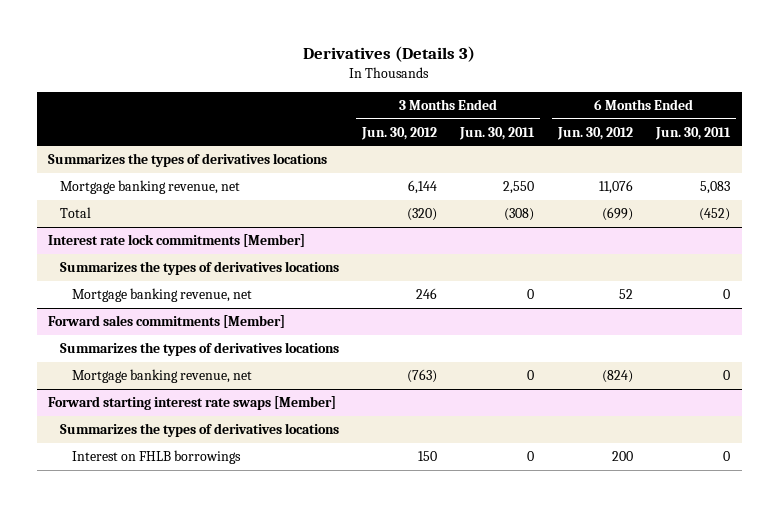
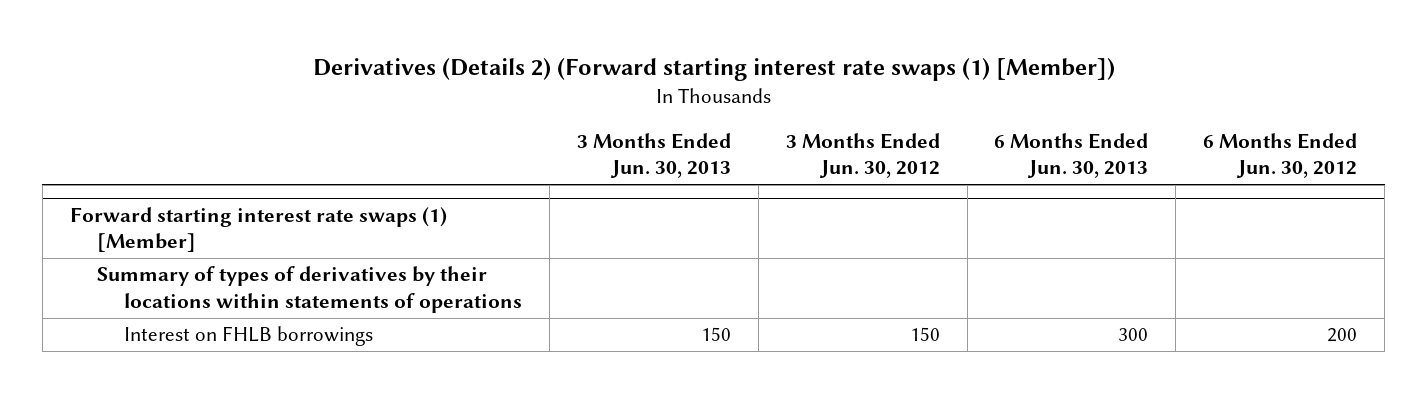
- Derivatives (Details 3)
+ Derivatives (Details 2) (Forward starting interest rate swaps (1) [Member])
- | 3 Months Ended Jun. 30, 2012 | 3 Months Ended Jun. 30, 2011 | 6 Months Ended Jun. 30, 2012 | 6 Months Ended Jun. 30, 2011
+ | 3 Months Ended Jun. 30, 2013 | 3 Months Ended Jun. 30, 2012 | 6 Months Ended Jun. 30, 2013 | 6 Months Ended Jun. 30, 2012
- Summarizes the types of derivatives locations
- Mortgage banking revenue, net | 6,144 | 2,550 | 11,076 | 5,083
- Total | (320) | (308) | (699) | (452)
- Interest rate lock commitments [Member]
- Summarizes the types of derivatives locations
- Mortgage banking revenue, net | 246 | 0 | 52 | 0
- Forward sales commitments [Member]
- Summarizes the types of derivatives locations
- Mortgage banking revenue, net | (763) | 0 | (824) | 0
- Forward starting interest rate swaps [Member]
- Summarizes the types of derivatives locations
+ Forward starting interest rate swaps (1) [Member]
+ Summary of types of derivatives by their locations within statements of operations

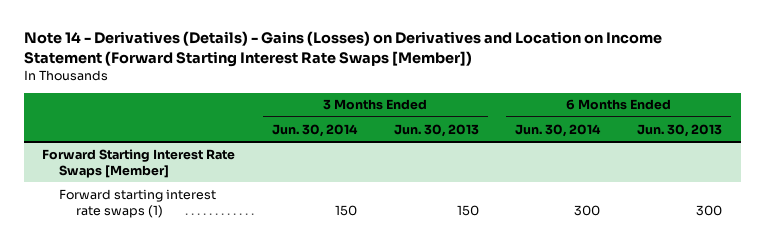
- Derivatives (Details 2) (Forward starting interest rate swaps (1) [Member])
+ Note 14 - Derivatives (Details) - Gains (Losses) on Derivatives and Location on Income Statement (Forward Starting Interest Rate Swaps [Member])
- | 3 Months Ended Jun. 30, 2013 | 3 Months Ended Jun. 30, 2012 | 6 Months Ended Jun. 30, 2013 | 6 Months Ended Jun. 30, 2012
+ | 3 Months Ended Jun. 30, 2014 | 3 Months Ended Jun. 30, 2013 | 6 Months Ended Jun. 30, 2014 | 6 Months Ended Jun. 30, 2013
- Forward starting interest rate swaps (1) [Member]
- Summary of types of derivatives by their locations within statements of operations
- Interest on FHLB borrowings | 150 | 150 | 300 | 200
+ Forward Starting Interest Rate Swaps [Member]
+ Forward starting interest rate swaps (1) | 150 | 150 | 300 | 300

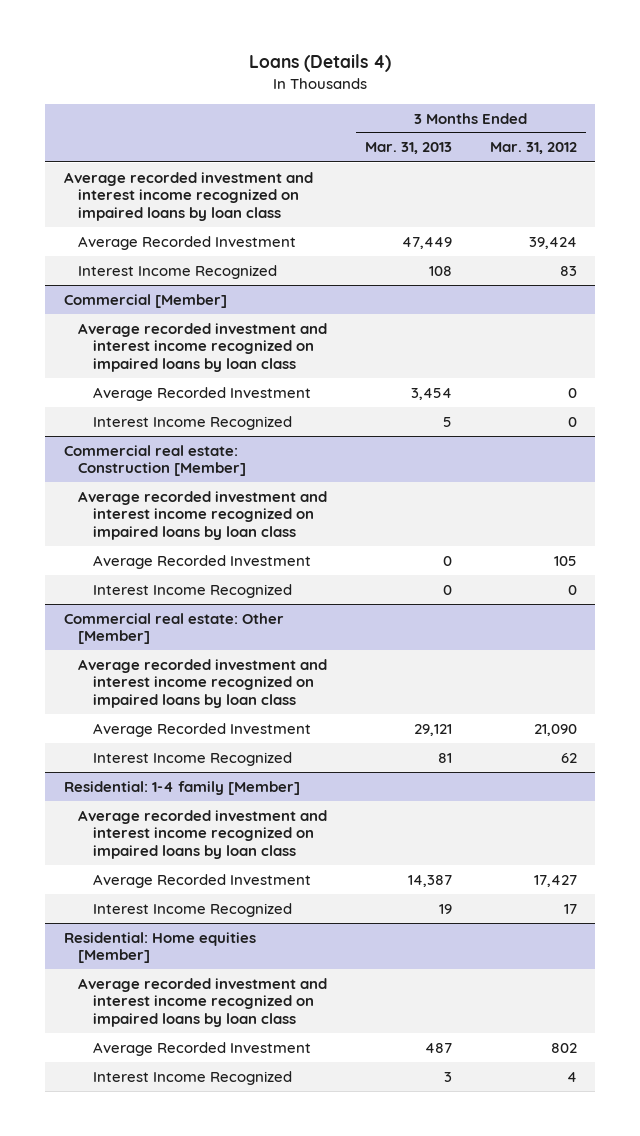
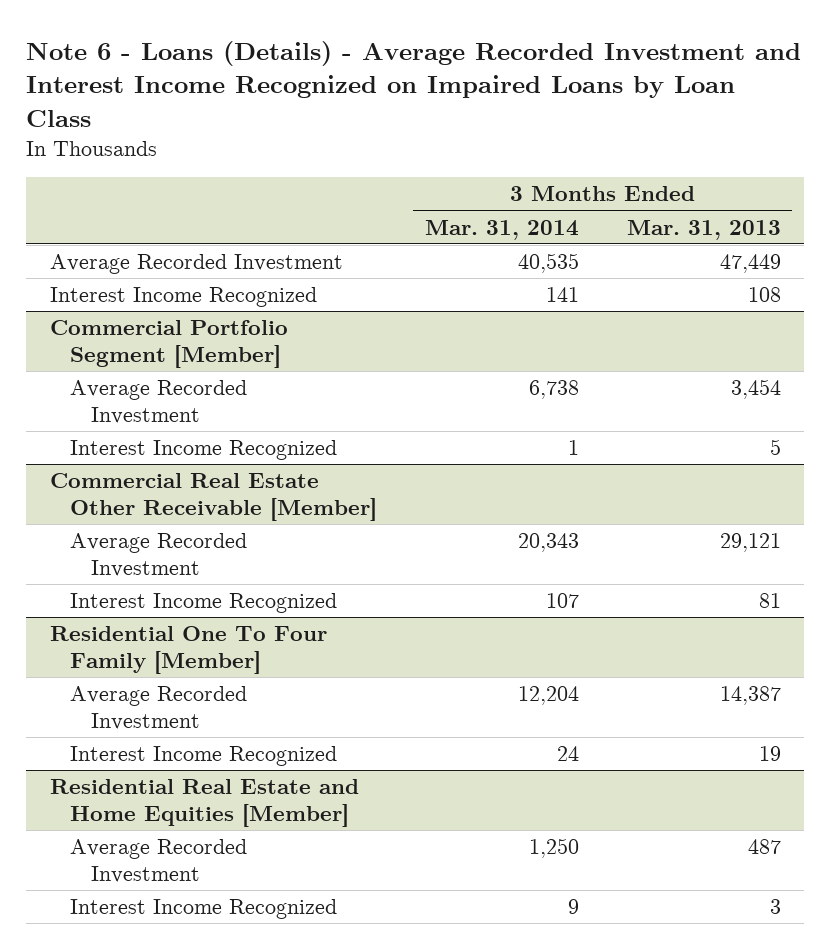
- Loans (Details 4)
+ Note 6 - Loans (Details) - Average Recorded Investment and Interest Income Recognized on Impaired Loans by Loan Class
- | 3 Months Ended Mar. 31, 2013 | 3 Months Ended Mar. 31, 2012
+ | 3 Months Ended Mar. 31, 2014 | 3 Months Ended Mar. 31, 2013
- Average recorded investment and interest income recognized on impaired loans by loan class
- Commercial [Member]
- Average recorded investment and interest income recognized on impaired loans by loan class
+ Commercial Portfolio Segment [Member]
- Commercial real estate: Construction [Member]
- Average recorded investment and interest income recognized on impaired loans by loan class
- Average Recorded Investment | 0 | 105
- Interest Income Recognized | 0 | 0
- Commercial real estate: Other [Member]
- Average recorded investment and interest income recognized on impaired loans by loan class
+ Commercial Real Estate Other Receivable [Member]
- Residential: 1-4 family [Member]
- Average recorded investment and interest income recognized on impaired loans by loan class
+ Residential One To Four Family [Member]
- Residential: Home equities [Member]
- Average recorded investment and interest income recognized on impaired loans by loan class
+ Residential Real Estate and Home Equities [Member]

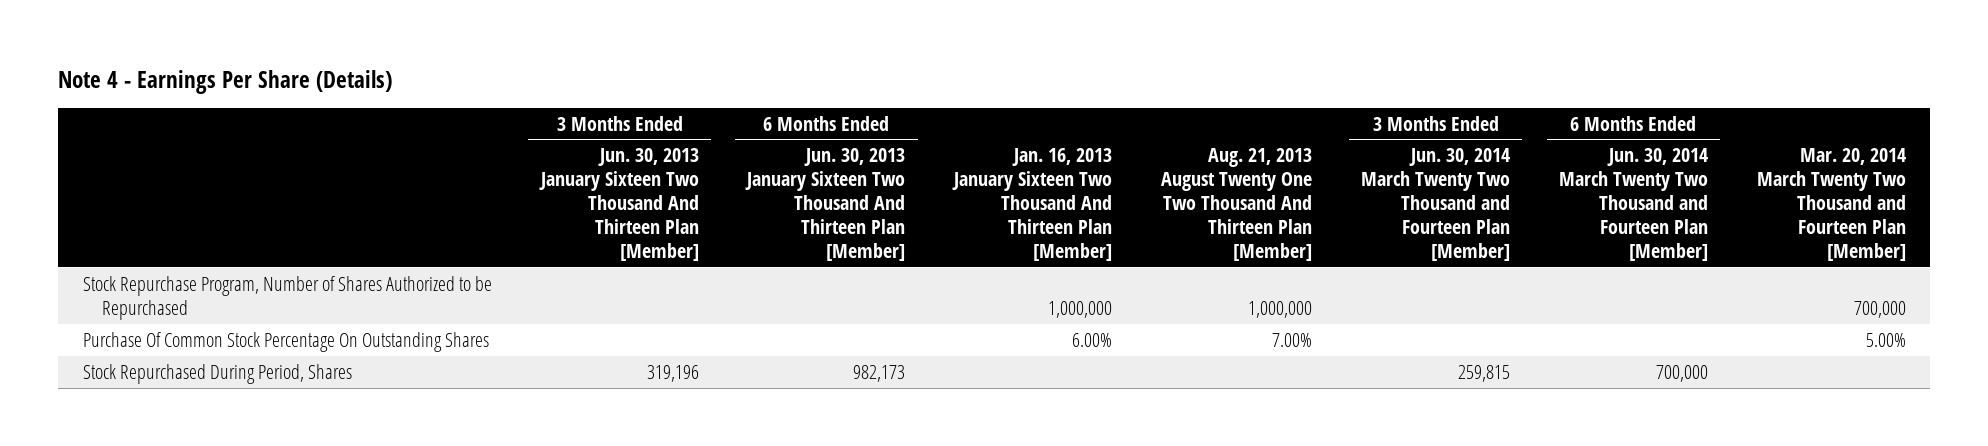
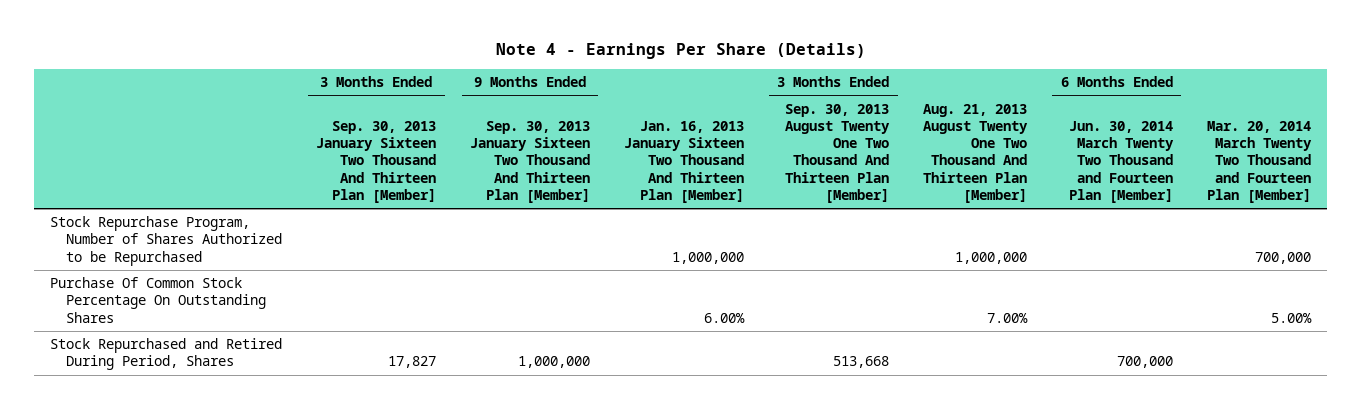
- | 3 Months Ended Jun. 30, 2013 January Sixteen Two Thousand And Thirteen Plan [Member] | 6 Months Ended Jun. 30, 2013 January Sixteen Two Thousand And Thirteen Plan [Member] | Jan. 16, 2013 January Sixteen Two Thousand And Thirteen Plan [Member] | Aug. 21, 2013 August Twenty One Two Thousand And Thirteen Plan [Member] | 3 Months Ended Jun. 30, 2014 March Twenty Two Thousand and Fourteen Plan [Member] | 6 Months Ended Jun. 30, 2014 March Twenty Two Thousand and Fourteen Plan [Member] | Mar. 20, 2014 March Twenty Two Thousand and Fourteen Plan [Member]
+ | 3 Months Ended Sep. 30, 2013 January Sixteen Two Thousand And Thirteen Plan [Member] | 9 Months Ended Sep. 30, 2013 January Sixteen Two Thousand And Thirteen Plan [Member] | Jan. 16, 2013 January Sixteen Two Thousand And Thirteen Plan [Member] | 3 Months Ended Sep. 30, 2013 August Twenty One Two Thousand And Thirteen Plan [Member] | Aug. 21, 2013 August Twenty One Two Thousand And Thirteen Plan [Member] | 6 Months Ended Jun. 30, 2014 March Twenty Two Thousand and Fourteen Plan [Member] | Mar. 20, 2014 March Twenty Two Thousand and Fourteen Plan [Member]
- Stock Repurchased During Period, Shares | 319,196 | 982,173 | | | 259,815 | 700,000 |
+ Stock Repurchased and Retired During Period, Shares | 17,827 | 1,000,000 | | 513,668 | | 700,000 |

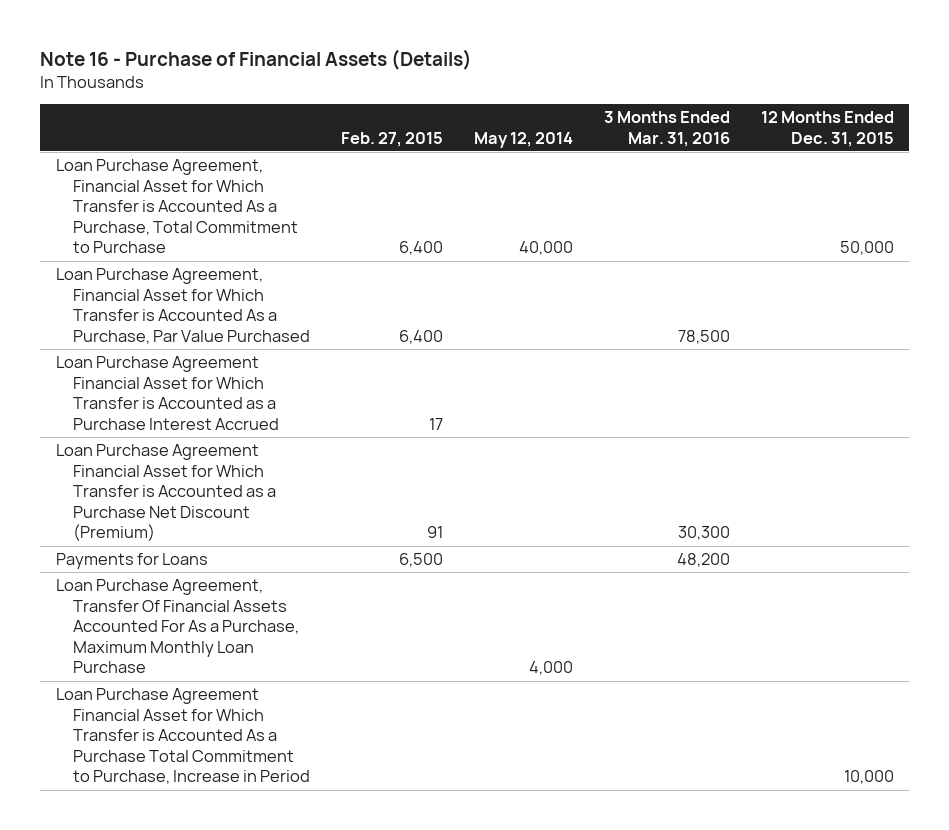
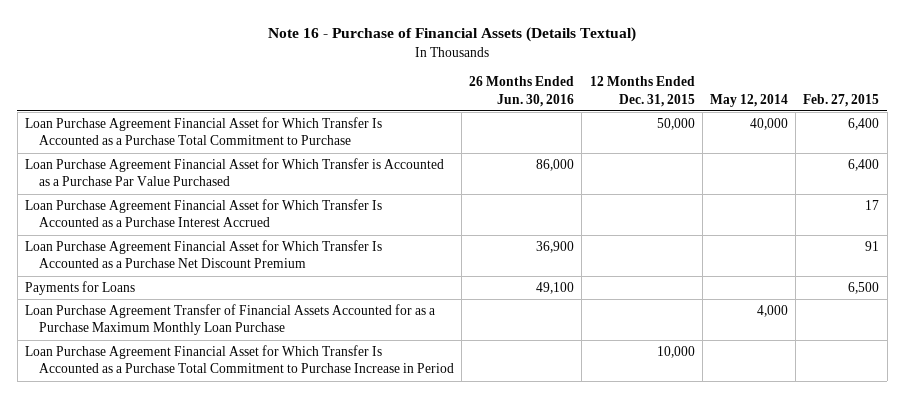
- Note 16 - Purchase of Financial Assets (Details)
+ Note 16 - Purchase of Financial Assets (Details Textual)
- | Feb. 27, 2015 | May 12, 2014 | 3 Months Ended Mar. 31, 2016 | 12 Months Ended Dec. 31, 2015
+ | 26 Months Ended Jun. 30, 2016 | 12 Months Ended Dec. 31, 2015 | May 12, 2014 | Feb. 27, 2015
- Loan Purchase Agreement, Financial Asset for Which Transfer is Accounted As a Purchase, Total Commitment to Purchase | 6,400 | 40,000 | | 50,000
- Loan Purchase Agreement, Financial Asset for Which Transfer is Accounted As a Purchase, Par Value Purchased | 6,400 | | 78,500 |
- Loan Purchase Agreement Financial Asset for Which Transfer is Accounted as a Purchase Interest Accrued | 17 | | |
- Loan Purchase Agreement Financial Asset for Which Transfer is Accounted as a Purchase Net Discount (Premium) | 91 | | 30,300 |
+ Loan Purchase Agreement Financial Asset for Which Transfer Is Accounted as a Purchase Total Commitment to Purchase | | 50,000 | 40,000 | 6,400
+ Loan Purchase Agreement Financial Asset for Which Transfer is Accounted as a Purchase Par Value Purchased | 86,000 | | | 6,400
+ Loan Purchase Agreement Financial Asset for Which Transfer Is Accounted as a Purchase Interest Accrued | | | | 17
+ Loan Purchase Agreement Financial Asset for Which Transfer Is Accounted as a Purchase Net Discount Premium | 36,900 | | | 91
- Loan Purchase Agreement, Transfer Of Financial Assets Accounted For As a Purchase, Maximum Monthly Loan Purchase | | 4,000 | |
- Loan Purchase Agreement Financial Asset for Which Transfer is Accounted As a Purchase Total Commitment to Purchase, Increase in Period | | | | 10,000
+ Loan Purchase Agreement Transfer of Financial Assets Accounted for as a Purchase Maximum Monthly Loan Purchase | | | 4,000 |
+ Loan Purchase Agreement Financial Asset for Which Transfer Is Accounted as a Purchase Total Commitment to Purchase Increase in Period | | 10,000 | |

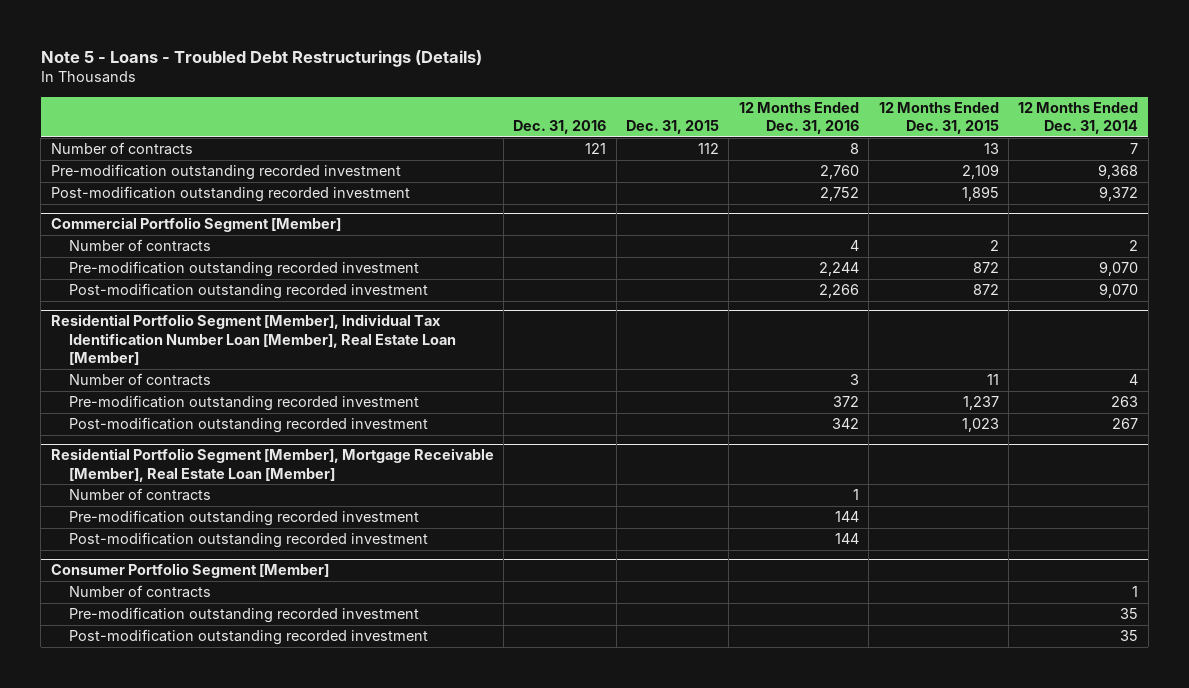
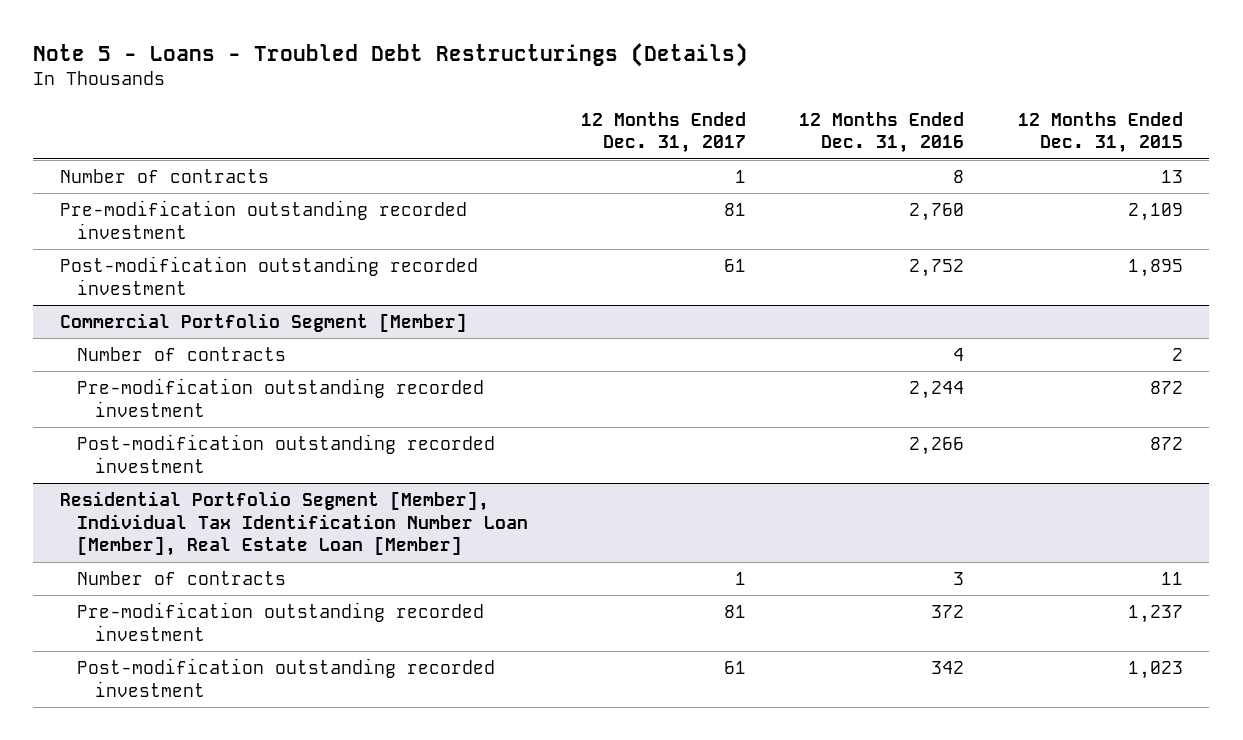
- | Dec. 31, 2016 | Dec. 31, 2015 | 12 Months Ended Dec. 31, 2016 | 12 Months Ended Dec. 31, 2015 | 12 Months Ended Dec. 31, 2014
+ | 12 Months Ended Dec. 31, 2017 | 12 Months Ended Dec. 31, 2016 | 12 Months Ended Dec. 31, 2015
- Residential Portfolio Segment [Member], Mortgage Receivable [Member], Real Estate Loan [Member]
- Number of contracts | | | 1 | |
- Pre-modification outstanding recorded investment | | | 144 | |
- Post-modification outstanding recorded investment | | | 144 | |
- Consumer Portfolio Segment [Member]
- Number of contracts | | | | | 1
- Pre-modification outstanding recorded investment | | | | | 35
- Post-modification outstanding recorded investment | | | | | 35

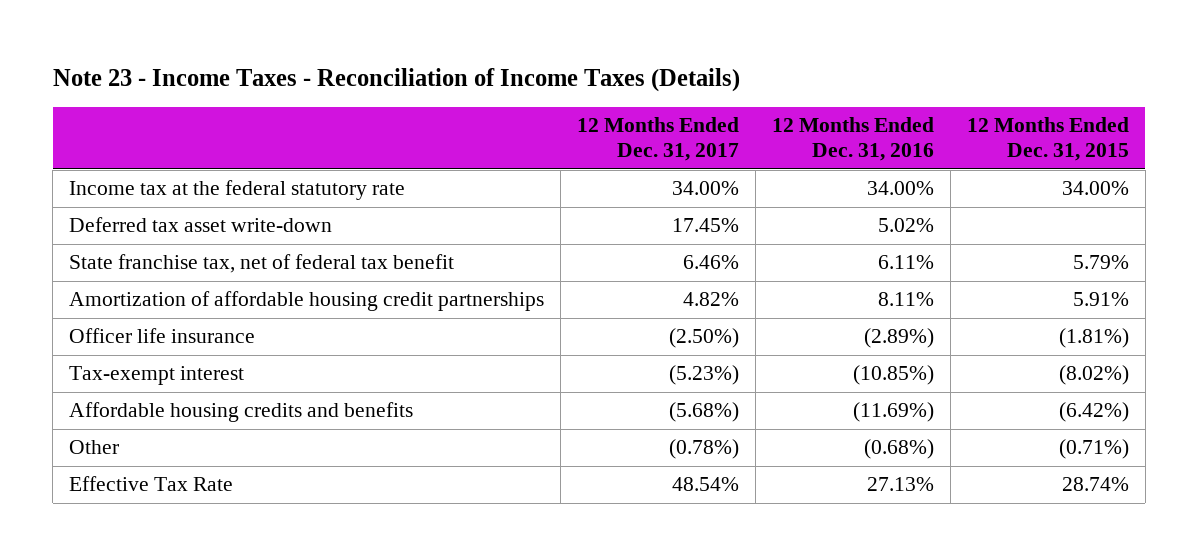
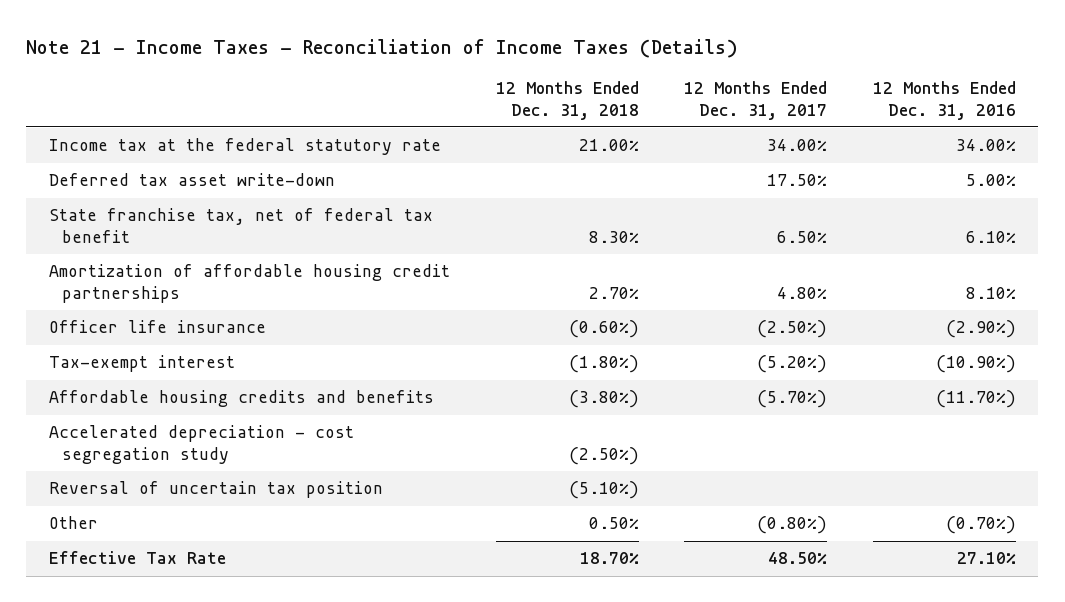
- Note 23 - Income Taxes - Reconciliation of Income Taxes (Details)
+ Note 21 - Income Taxes - Reconciliation of Income Taxes (Details)
- | 12 Months Ended Dec. 31, 2017 | 12 Months Ended Dec. 31, 2016 | 12 Months Ended Dec. 31, 2015
+ | 12 Months Ended Dec. 31, 2018 | 12 Months Ended Dec. 31, 2017 | 12 Months Ended Dec. 31, 2016
- Deferred tax asset write-down | 17.45% | 5.02% |
- State franchise tax, net of federal tax benefit | 6.46% | 6.11% | 5.79%
- Amortization of affordable housing credit partnerships | 4.82% | 8.11% | 5.91%
- Officer life insurance | (2.50%) | (2.89%) | (1.81%)
- Tax-exempt interest | (5.23%) | (10.85%) | (8.02%)
- Affordable housing credits and benefits | (5.68%) | (11.69%) | (6.42%)
- Other | (0.78%) | (0.68%) | (0.71%)
- Effective Tax Rate | 48.54% | 27.13% | 28.74%
+ Deferred tax asset write-down | | 17.50% | 5.00%
+ State franchise tax, net of federal tax benefit | 8.30% | 6.50% | 6.10%
+ Amortization of affordable housing credit partnerships | 2.70% | 4.80% | 8.10%
+ Officer life insurance | (0.60%) | (2.50%) | (2.90%)
+ Tax-exempt interest | (1.80%) | (5.20%) | (10.90%)
+ Affordable housing credits and benefits | (3.80%) | (5.70%) | (11.70%)
+ Accelerated depreciation - cost segregation study | (2.50%) | |
+ Reversal of uncertain tax position | (5.10%) | |
+ Other | 0.50% | (0.80%) | (0.70%)
+ Effective Tax Rate | 18.70% | 48.50% | 27.10%

